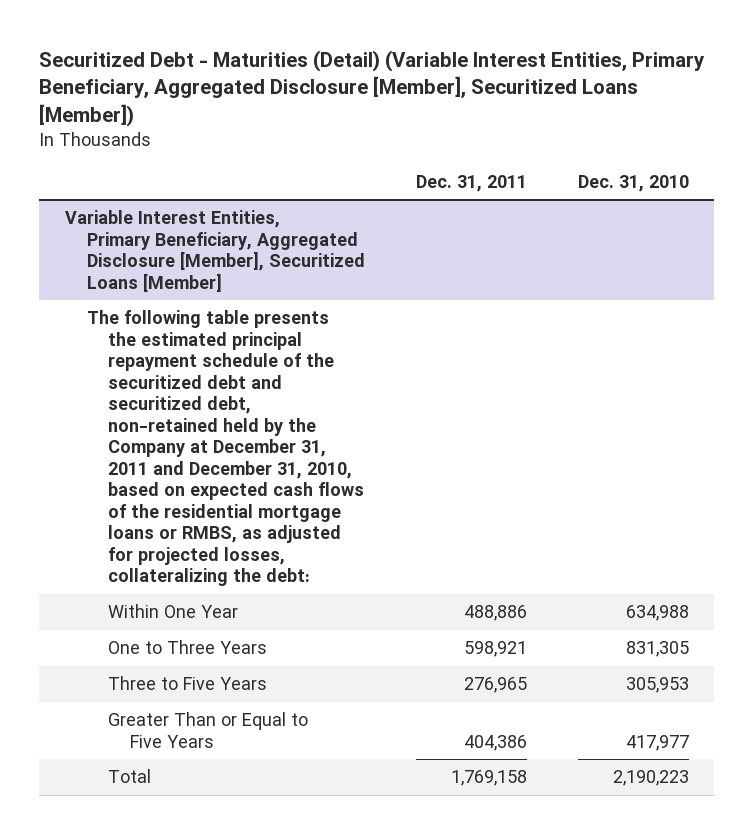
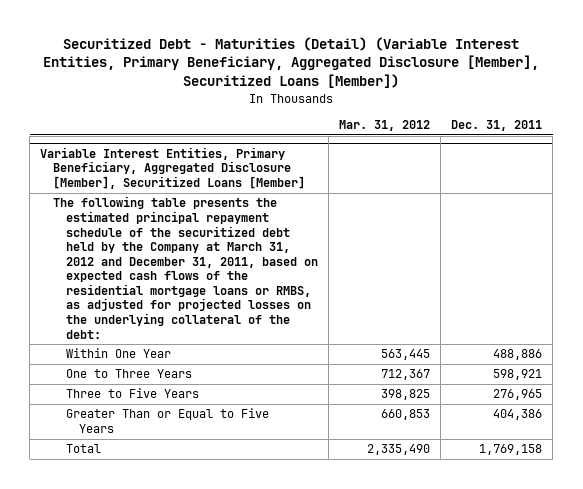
- | Dec. 31, 2011 | Dec. 31, 2010
+ | Mar. 31, 2012 | Dec. 31, 2011
@ Variable Interest Entities, Primary Beneficiary, Aggregated Disclosure [Member], Securitized Loans [Member]
- The following table presents the estimated principal repayment schedule of the securitized debt and securitized debt, non-retained held by the Company at December 31, 2011 and December 31, 2010, based on expected cash flows of the residential mortgage loans or RMBS, as adjusted for projected losses, collateralizing the debt:
+ The following table presents the estimated principal repayment schedule of the securitized debt held by the Company at March 31, 2012 and December 31, 2011, based on expected cash flows of the residential mortgage loans or RMBS, as adjusted for projected losses on the underlying collateral of the debt:

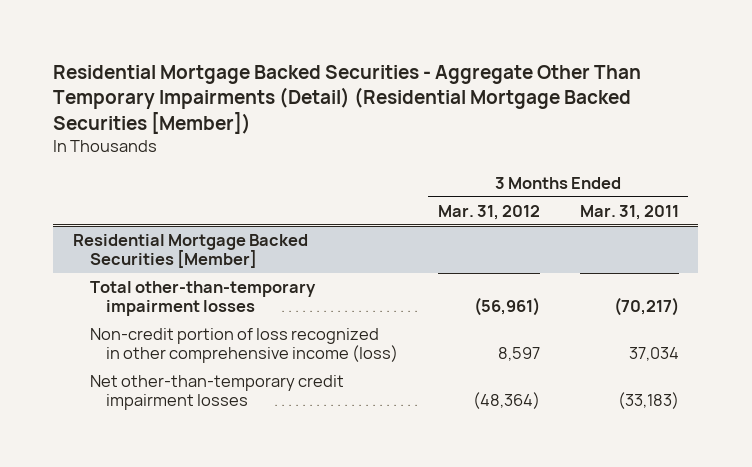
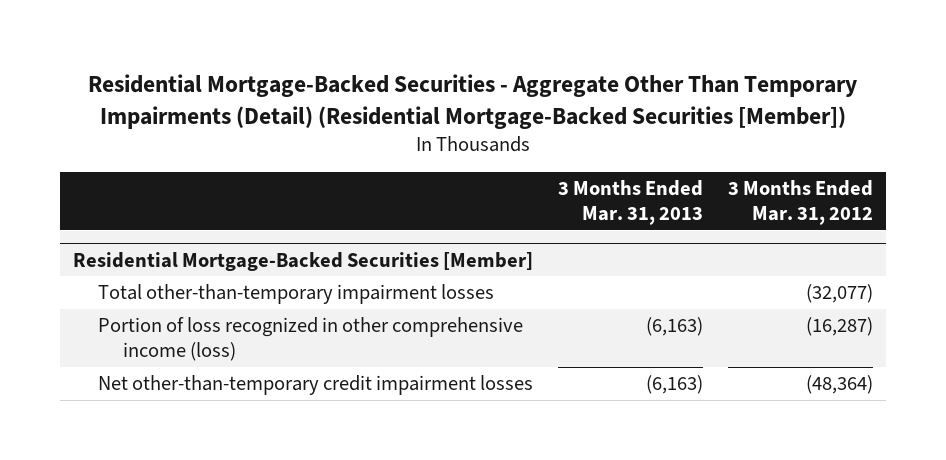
- Residential Mortgage Backed Securities - Aggregate Other Than Temporary Impairments (Detail) (Residential Mortgage Backed Securities [Member])
+ Residential Mortgage-Backed Securities - Aggregate Other Than Temporary Impairments (Detail) (Residential Mortgage-Backed Securities [Member])
- | 3 Months Ended Mar. 31, 2012 | 3 Months Ended Mar. 31, 2011
+ | 3 Months Ended Mar. 31, 2013 | 3 Months Ended Mar. 31, 2012
- Residential Mortgage Backed Securities [Member]
- Total other-than-temporary impairment losses | (56,961) | (70,217)
- Non-credit portion of loss recognized in other comprehensive income (loss) | 8,597 | 37,034
+ Residential Mortgage-Backed Securities [Member]
+ Total other-than-temporary impairment losses | | (32,077)
+ Portion of loss recognized in other comprehensive income (loss) | (6,163) | (16,287)

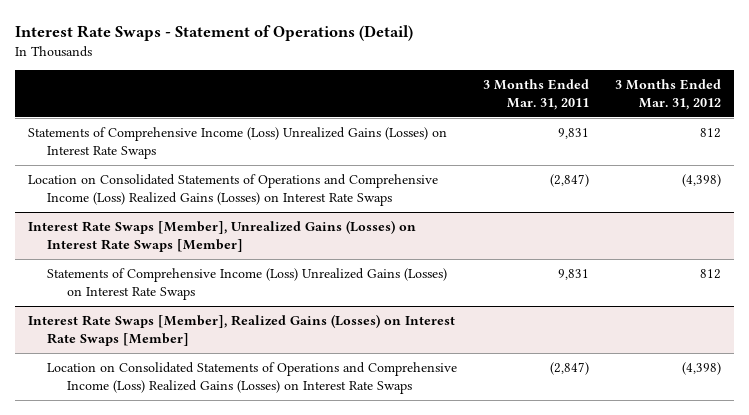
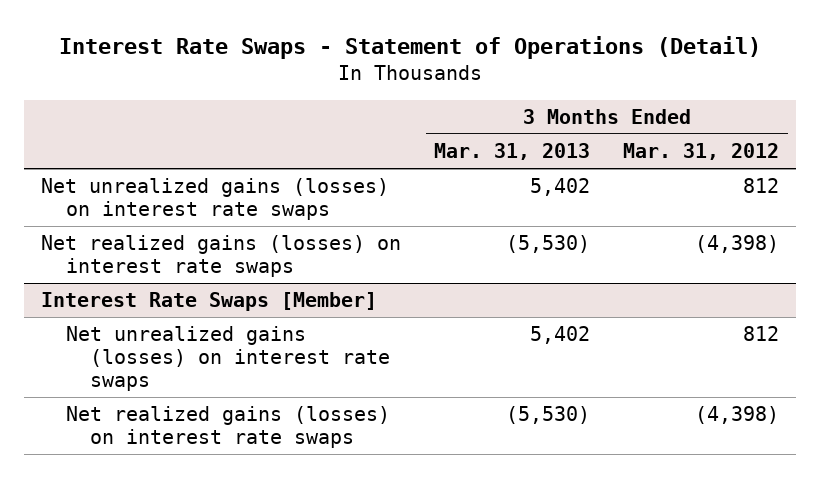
- | 3 Months Ended Mar. 31, 2011 | 3 Months Ended Mar. 31, 2012
+ | 3 Months Ended Mar. 31, 2013 | 3 Months Ended Mar. 31, 2012
- Statements of Comprehensive Income (Loss) Unrealized Gains (Losses) on Interest Rate Swaps | 9,831 | 812
- Location on Consolidated Statements of Operations and Comprehensive Income (Loss) Realized Gains (Losses) on Interest Rate Swaps | (2,847) | (4,398)
- Interest Rate Swaps [Member], Unrealized Gains (Losses) on Interest Rate Swaps [Member]
- Statements of Comprehensive Income (Loss) Unrealized Gains (Losses) on Interest Rate Swaps | 9,831 | 812
- Interest Rate Swaps [Member], Realized Gains (Losses) on Interest Rate Swaps [Member]
- Location on Consolidated Statements of Operations and Comprehensive Income (Loss) Realized Gains (Losses) on Interest Rate Swaps | (2,847) | (4,398)
+ Net unrealized gains (losses) on interest rate swaps | 5,402 | 812
+ Net realized gains (losses) on interest rate swaps | (5,530) | (4,398)
+ Interest Rate Swaps [Member]
+ Net unrealized gains (losses) on interest rate swaps | 5,402 | 812
+ Net realized gains (losses) on interest rate swaps | (5,530) | (4,398)

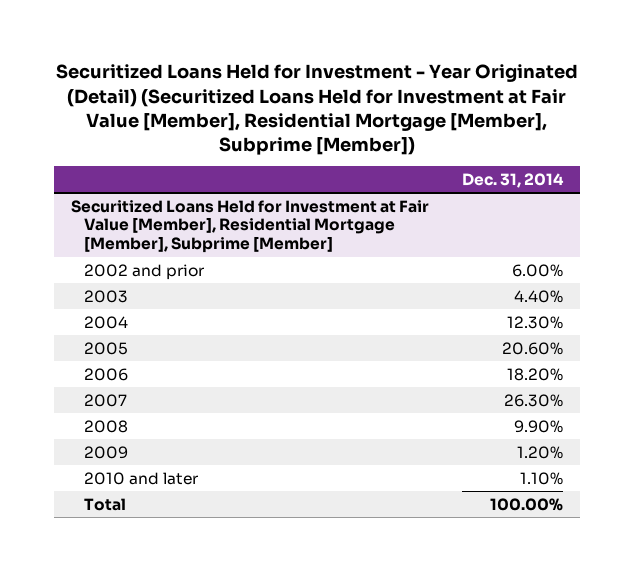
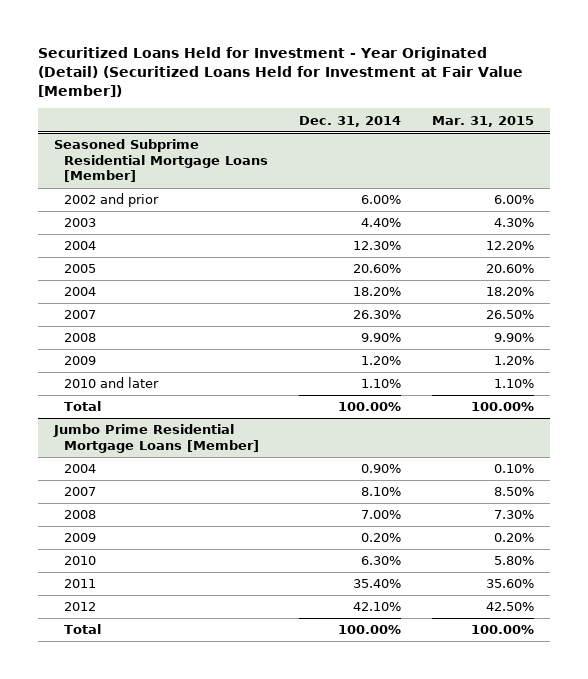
- Securitized Loans Held for Investment - Year Originated (Detail) (Securitized Loans Held for Investment at Fair Value [Member], Residential Mortgage [Member], Subprime [Member])
+ Securitized Loans Held for Investment - Year Originated (Detail) (Securitized Loans Held for Investment at Fair Value [Member])
- | Dec. 31, 2014
+ | Dec. 31, 2014 | Mar. 31, 2015
- Securitized Loans Held for Investment at Fair Value [Member], Residential Mortgage [Member], Subprime [Member]
+ Seasoned Subprime Residential Mortgage Loans [Member]
- 2006 | 18.20%
+ 2004 | 18.20% | 18.20%
+ Jumbo Prime Residential Mortgage Loans [Member]
+ 2004 | 0.90% | 0.10%
+ 2007 | 8.10% | 8.50%
+ 2008 | 7.00% | 7.30%
+ 2009 | 0.20% | 0.20%
+ 2010 | 6.30% | 5.80%
+ 2011 | 35.40% | 35.60%
+ 2012 | 42.10% | 42.50%
+ Total | 100.00% | 100.00%

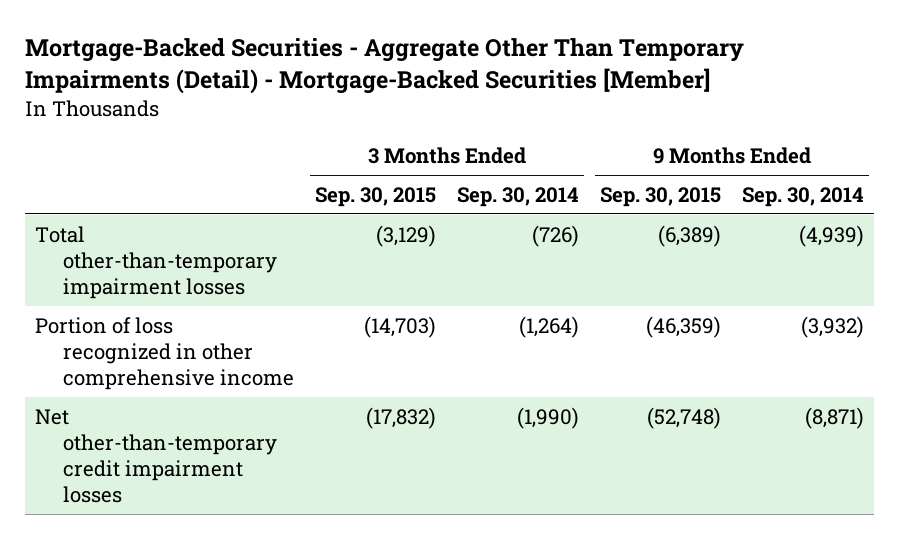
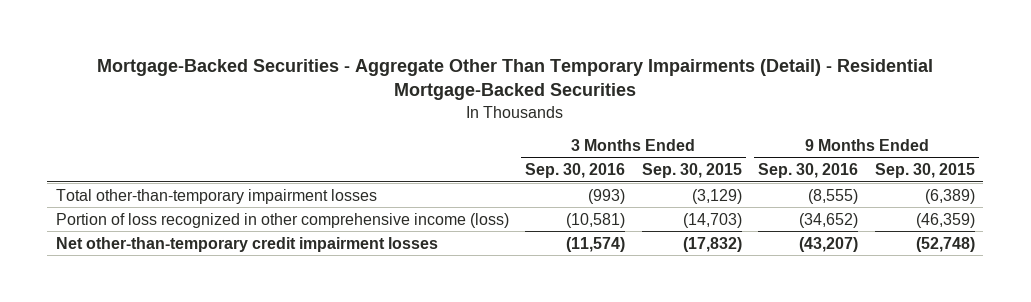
- Mortgage-Backed Securities - Aggregate Other Than Temporary Impairments (Detail) - Mortgage-Backed Securities [Member]
+ Mortgage-Backed Securities - Aggregate Other Than Temporary Impairments (Detail) - Residential Mortgage-Backed Securities
- | 3 Months Ended Sep. 30, 2015 | 3 Months Ended Sep. 30, 2014 | 9 Months Ended Sep. 30, 2015 | 9 Months Ended Sep. 30, 2014
+ | 3 Months Ended Sep. 30, 2016 | 3 Months Ended Sep. 30, 2015 | 9 Months Ended Sep. 30, 2016 | 9 Months Ended Sep. 30, 2015
- Portion of loss recognized in other comprehensive income | (14,703) | (1,264) | (46,359) | (3,932)
+ Portion of loss recognized in other comprehensive income (loss) | (10,581) | (14,703) | (34,652) | (46,359)

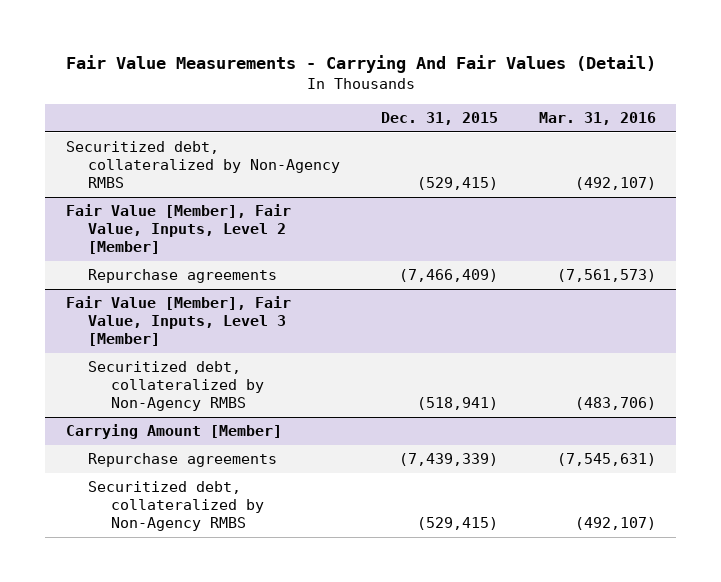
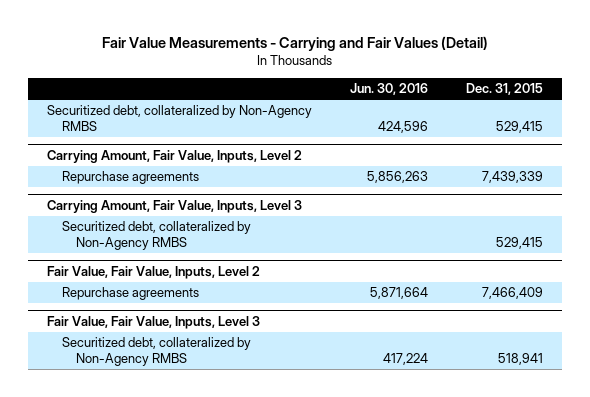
- Fair Value Measurements - Carrying And Fair Values (Detail)
+ Fair Value Measurements - Carrying and Fair Values (Detail)
- | Dec. 31, 2015 | Mar. 31, 2016
+ | Jun. 30, 2016 | Dec. 31, 2015
- Securitized debt, collateralized by Non-Agency RMBS | (529,415) | (492,107)
- Fair Value [Member], Fair Value, Inputs, Level 2 [Member]
- Repurchase agreements | (7,466,409) | (7,561,573)
- Fair Value [Member], Fair Value, Inputs, Level 3 [Member]
- Securitized debt, collateralized by Non-Agency RMBS | (518,941) | (483,706)
- Carrying Amount [Member]
- Repurchase agreements | (7,439,339) | (7,545,631)
- Securitized debt, collateralized by Non-Agency RMBS | (529,415) | (492,107)
+ Securitized debt, collateralized by Non-Agency RMBS | 424,596 | 529,415
+ Carrying Amount, Fair Value, Inputs, Level 2
+ Repurchase agreements | 5,856,263 | 7,439,339
+ Carrying Amount, Fair Value, Inputs, Level 3
+ Securitized debt, collateralized by Non-Agency RMBS | | 529,415
+ Fair Value, Fair Value, Inputs, Level 2
+ Repurchase agreements | 5,871,664 | 7,466,409
+ Fair Value, Fair Value, Inputs, Level 3
+ Securitized debt, collateralized by Non-Agency RMBS | 417,224 | 518,941

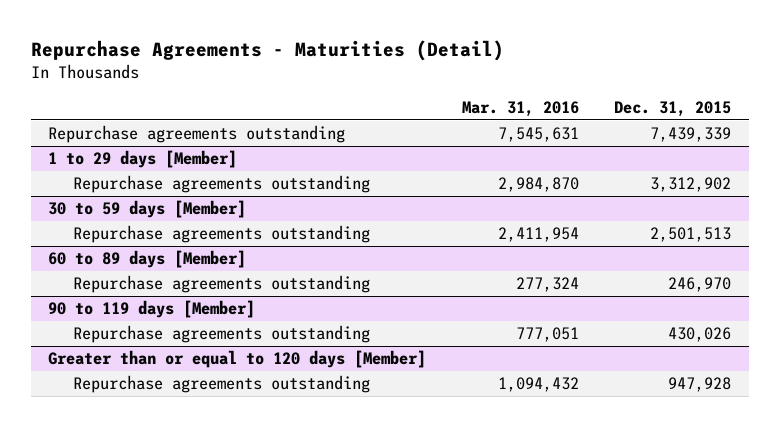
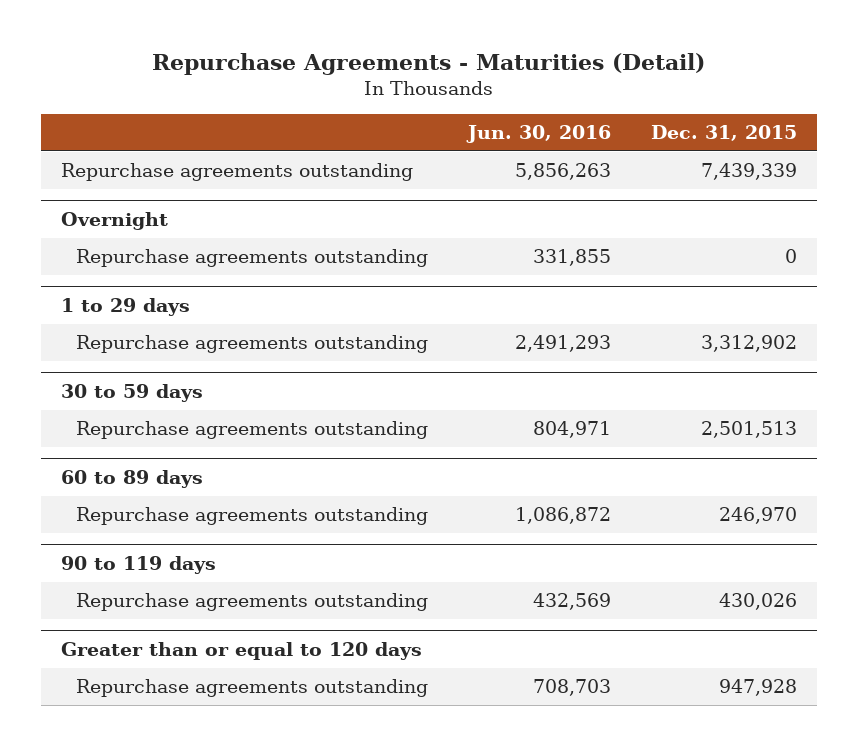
- | Mar. 31, 2016 | Dec. 31, 2015
+ | Jun. 30, 2016 | Dec. 31, 2015
- 1 to 29 days [Member]
+ Overnight
+ Repurchase agreements outstanding | 331,855 | 0
+ 1 to 29 days
- 30 to 59 days [Member]
+ 30 to 59 days
- 60 to 89 days [Member]
+ 60 to 89 days
- 90 to 119 days [Member]
+ 90 to 119 days
- Greater than or equal to 120 days [Member]
+ Greater than or equal to 120 days

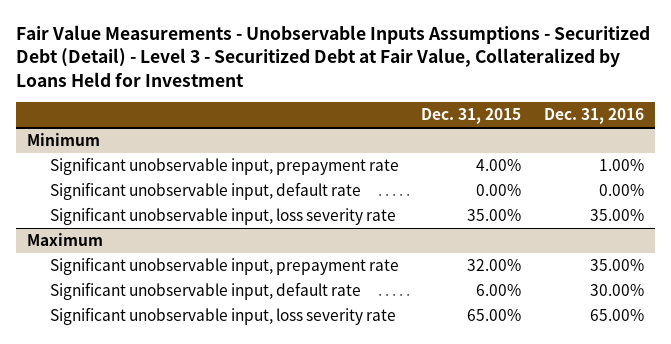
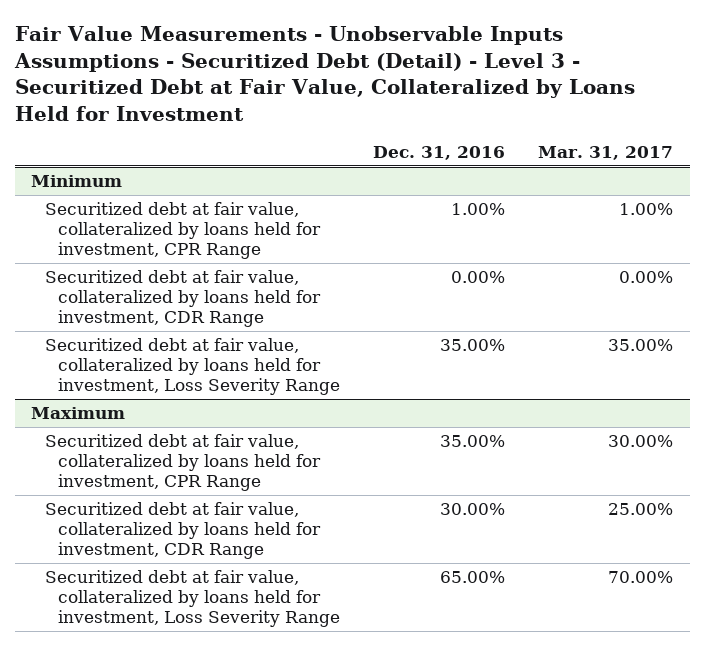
- | Dec. 31, 2015 | Dec. 31, 2016
+ | Dec. 31, 2016 | Mar. 31, 2017
@ Minimum
- Significant unobservable input, prepayment rate | 4.00% | 1.00%
- Significant unobservable input, default rate | 0.00% | 0.00%
- Significant unobservable input, loss severity rate | 35.00% | 35.00%
+ Securitized debt at fair value, collateralized by loans held for investment, CPR Range | 1.00% | 1.00%
+ Securitized debt at fair value, collateralized by loans held for investment, CDR Range | 0.00% | 0.00%
+ Securitized debt at fair value, collateralized by loans held for investment, Loss Severity Range | 35.00% | 35.00%
@ Maximum
- Significant unobservable input, prepayment rate | 32.00% | 35.00%
- Significant unobservable input, default rate | 6.00% | 30.00%
- Significant unobservable input, loss severity rate | 65.00% | 65.00%
+ Securitized debt at fair value, collateralized by loans held for investment, CPR Range | 35.00% | 30.00%
+ Securitized debt at fair value, collateralized by loans held for investment, CDR Range | 30.00% | 25.00%
+ Securitized debt at fair value, collateralized by loans held for investment, Loss Severity Range | 65.00% | 70.00%

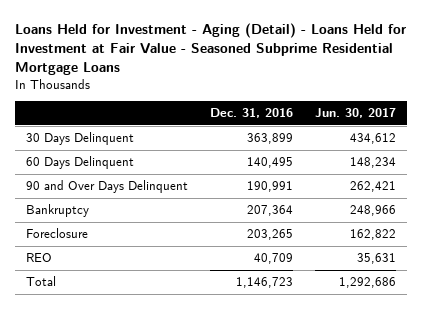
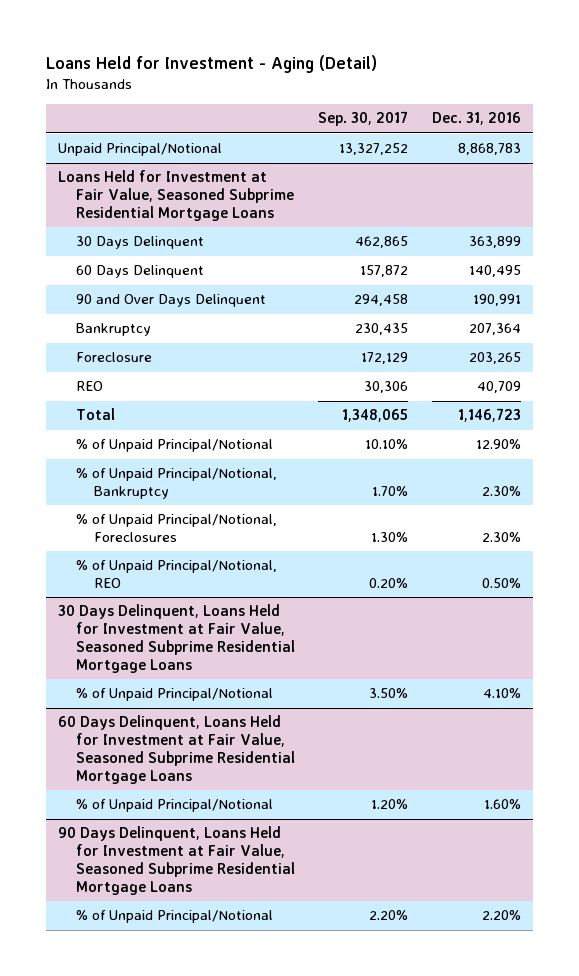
- Loans Held for Investment - Aging (Detail) - Loans Held for Investment at Fair Value - Seasoned Subprime Residential Mortgage Loans
+ Loans Held for Investment - Aging (Detail)
- | Dec. 31, 2016 | Jun. 30, 2017
+ | Sep. 30, 2017 | Dec. 31, 2016
+ Unpaid Principal/Notional | 13,327,252 | 8,868,783
+ Loans Held for Investment at Fair Value, Seasoned Subprime Residential Mortgage Loans
+ % of Unpaid Principal/Notional | 10.10% | 12.90%
+ % of Unpaid Principal/Notional, Bankruptcy | 1.70% | 2.30%
+ % of Unpaid Principal/Notional, Foreclosures | 1.30% | 2.30%
+ % of Unpaid Principal/Notional, REO | 0.20% | 0.50%
+ 30 Days Delinquent, Loans Held for Investment at Fair Value, Seasoned Subprime Residential Mortgage Loans
+ % of Unpaid Principal/Notional | 3.50% | 4.10%
+ 60 Days Delinquent, Loans Held for Investment at Fair Value, Seasoned Subprime Residential Mortgage Loans
+ % of Unpaid Principal/Notional | 1.20% | 1.60%
+ 90 Days Delinquent, Loans Held for Investment at Fair Value, Seasoned Subprime Residential Mortgage Loans
+ % of Unpaid Principal/Notional | 2.20% | 2.20%

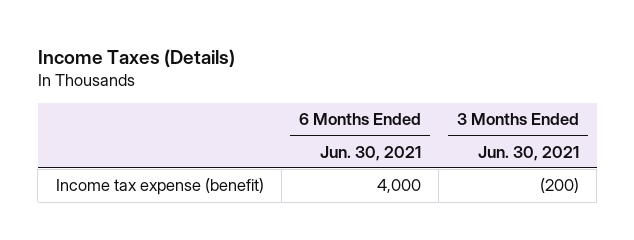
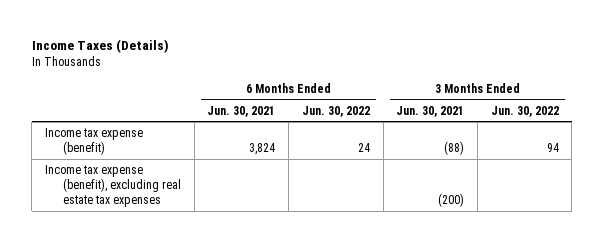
- | 6 Months Ended Jun. 30, 2021 | 3 Months Ended Jun. 30, 2021
+ | 6 Months Ended Jun. 30, 2021 | 6 Months Ended Jun. 30, 2022 | 3 Months Ended Jun. 30, 2021 | 3 Months Ended Jun. 30, 2022
- Income tax expense (benefit) | 4,000 | (200)
+ Income tax expense (benefit) | 3,824 | 24 | (88) | 94
+ Income tax expense (benefit), excluding real estate tax expenses | | | (200) |

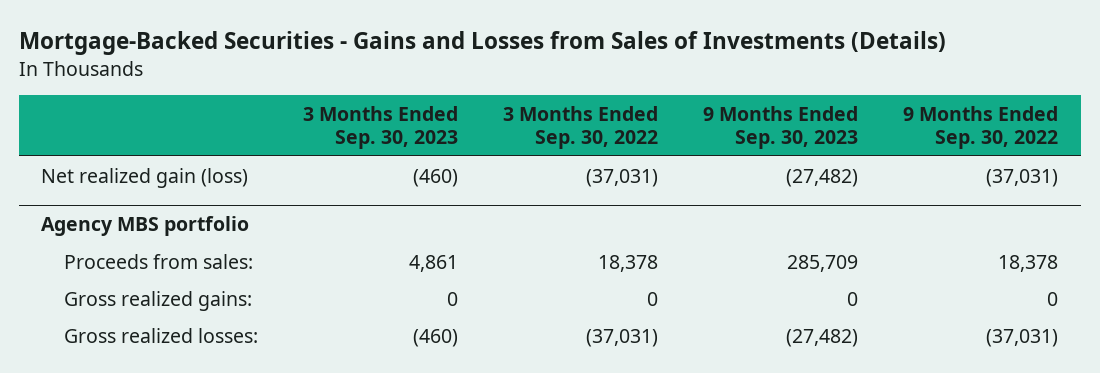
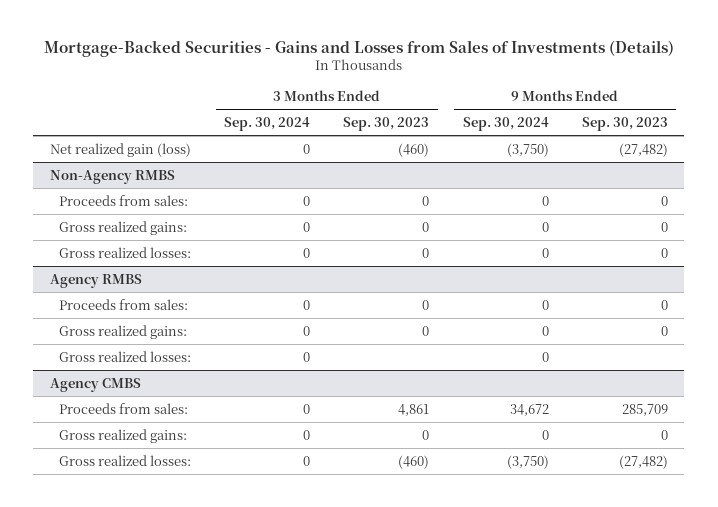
- | 3 Months Ended Sep. 30, 2023 | 3 Months Ended Sep. 30, 2022 | 9 Months Ended Sep. 30, 2023 | 9 Months Ended Sep. 30, 2022
+ | 3 Months Ended Sep. 30, 2024 | 3 Months Ended Sep. 30, 2023 | 9 Months Ended Sep. 30, 2024 | 9 Months Ended Sep. 30, 2023
- Agency MBS portfolio
+ Non-Agency RMBS
+ Proceeds from sales: | 0 | 0 | 0 | 0
+ Gross realized gains: | 0 | 0 | 0 | 0
+ Gross realized losses: | 0 | 0 | 0 | 0
+ Agency RMBS
+ Proceeds from sales: | 0 | 0 | 0 | 0
+ Gross realized gains: | 0 | 0 | 0 | 0
+ Gross realized losses: | 0 | | 0 |
+ Agency CMBS

